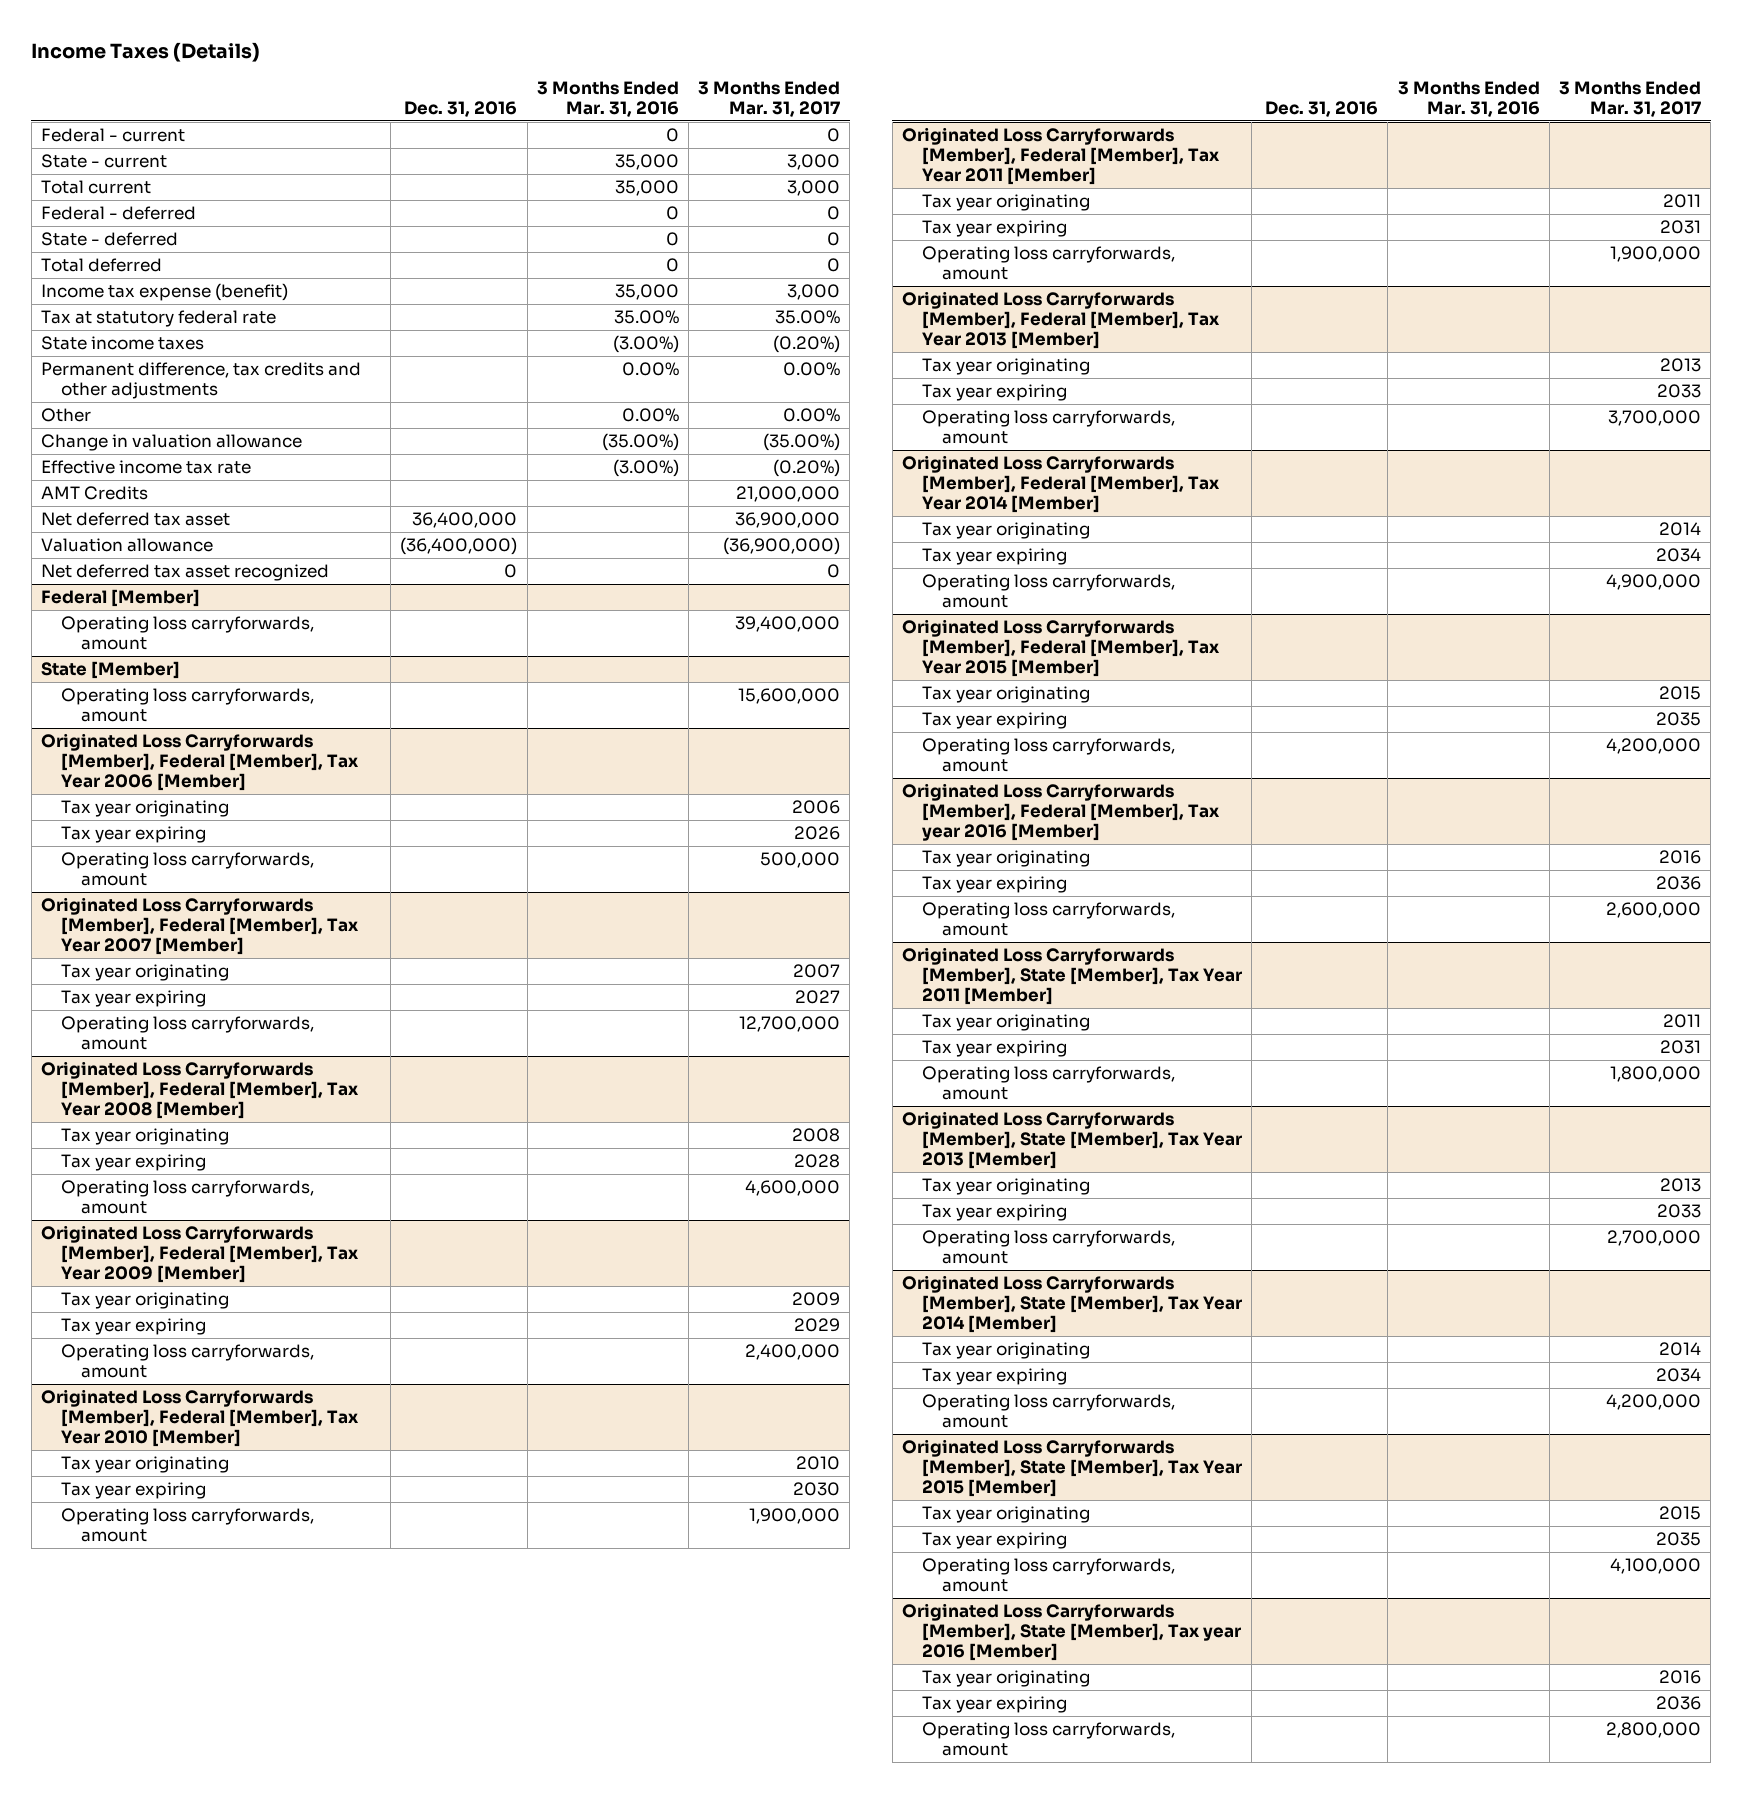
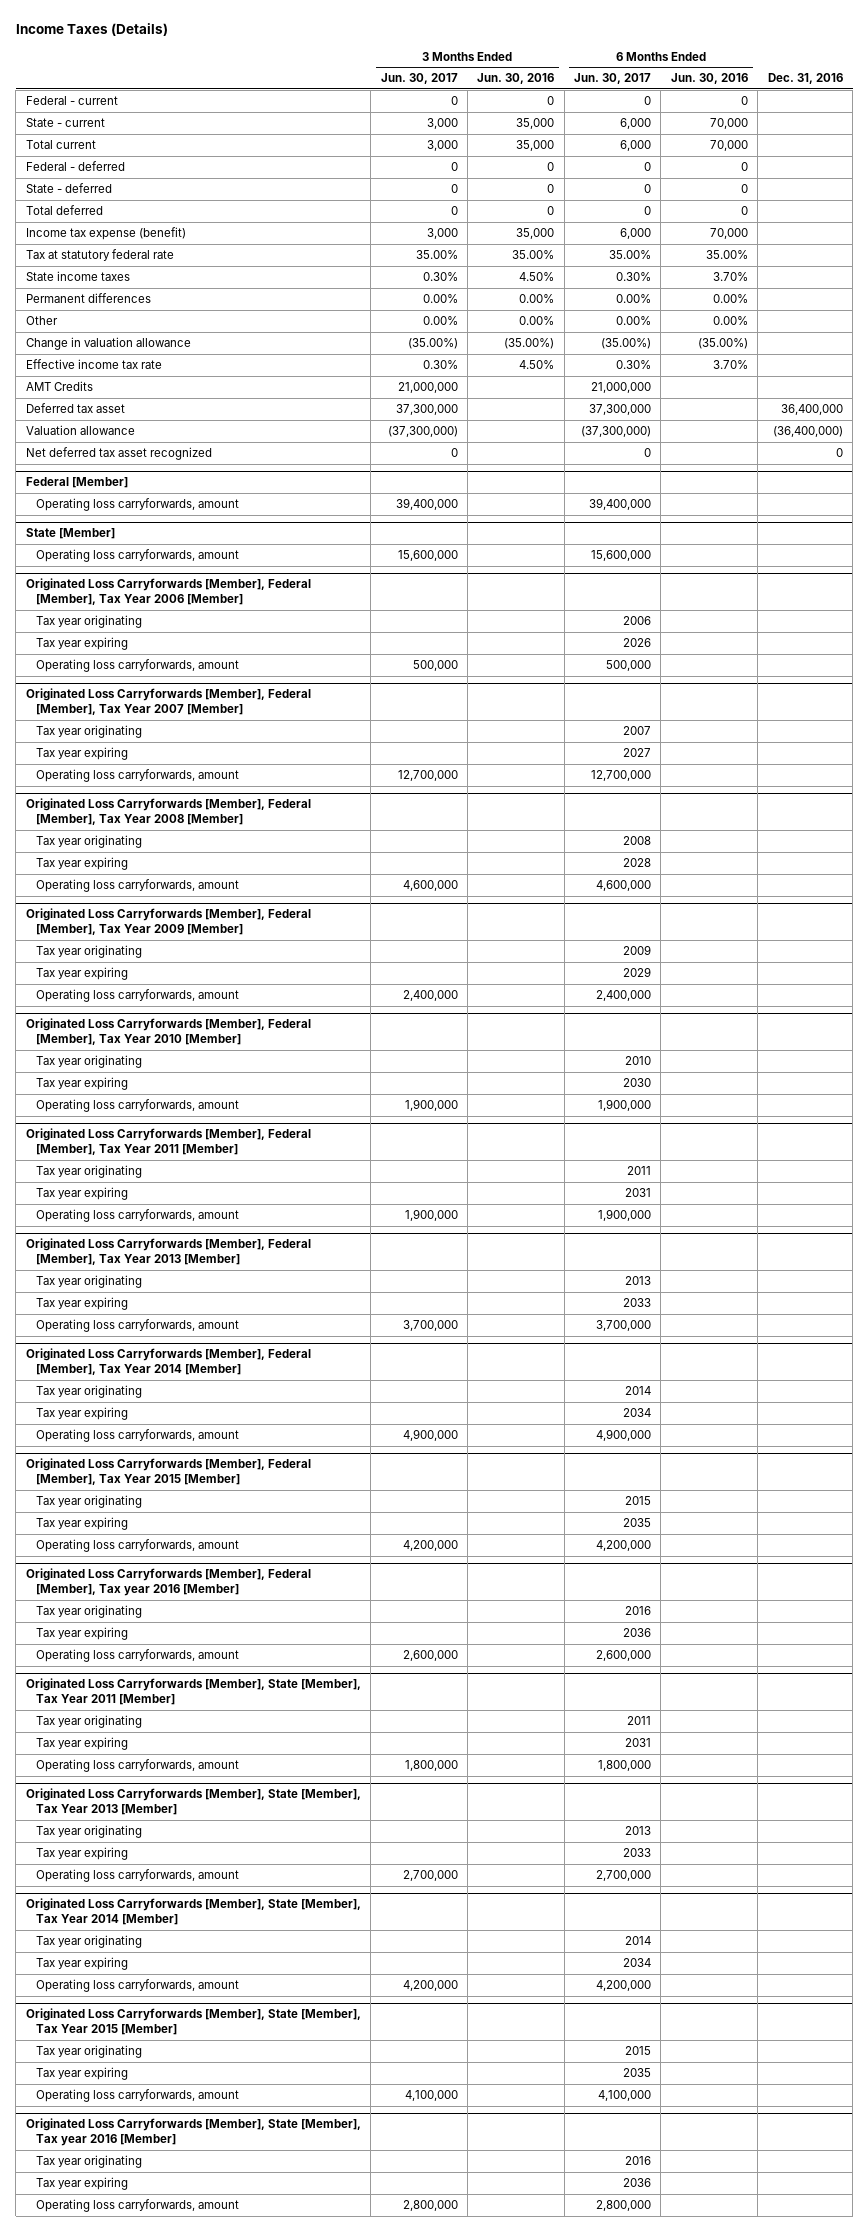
- | Dec. 31, 2016 | 3 Months Ended Mar. 31, 2016 | 3 Months Ended Mar. 31, 2017
+ | 3 Months Ended Jun. 30, 2017 | 3 Months Ended Jun. 30, 2016 | 6 Months Ended Jun. 30, 2017 | 6 Months Ended Jun. 30, 2016 | Dec. 31, 2016
- Permanent difference, tax credits and other adjustments | | 0.00% | 0.00%
+ Permanent differences | 0.00% | 0.00% | 0.00% | 0.00% |
- Net deferred tax asset | 36,400,000 | | 36,900,000
+ Deferred tax asset | 37,300,000 | | 37,300,000 | | 36,400,000

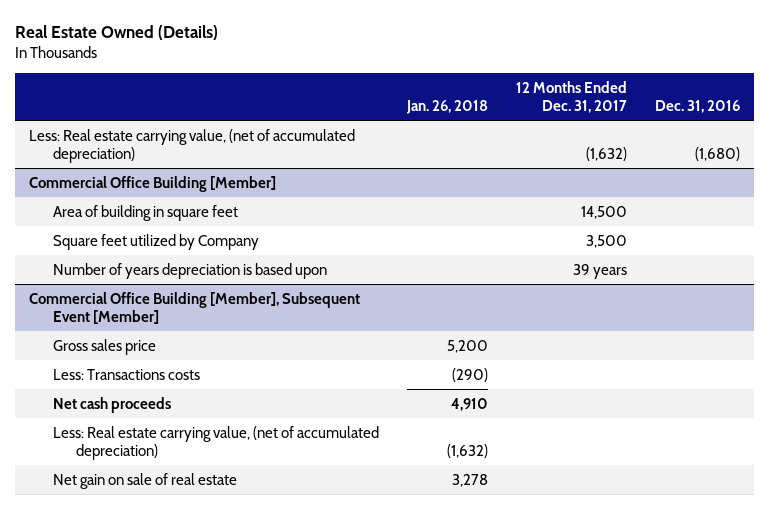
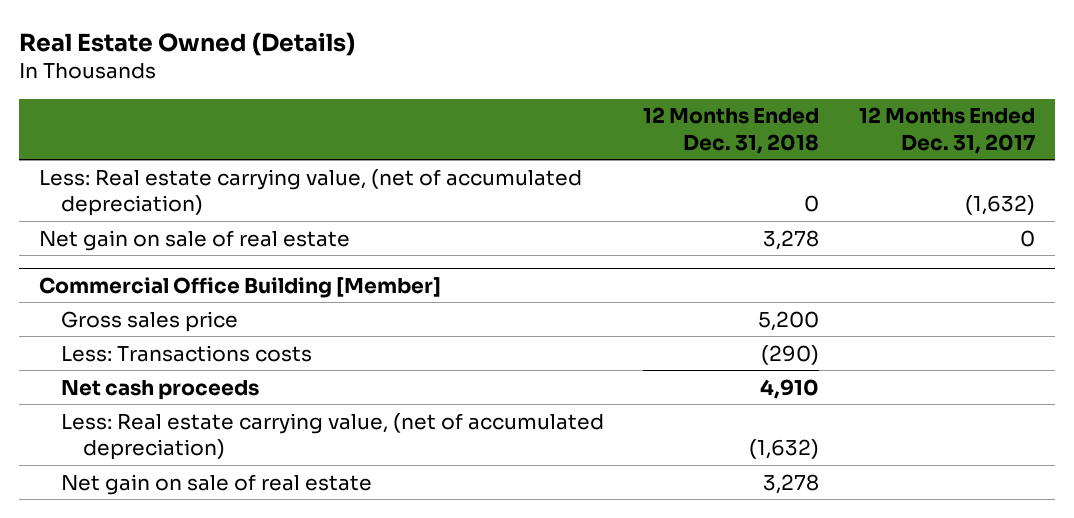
- | Jan. 26, 2018 | 12 Months Ended Dec. 31, 2017 | Dec. 31, 2016
+ | 12 Months Ended Dec. 31, 2018 | 12 Months Ended Dec. 31, 2017
+ Net gain on sale of real estate | 3,278 | 0
@ Commercial Office Building [Member]
- Area of building in square feet | | 14,500 |
- Square feet utilized by Company | | 3,500 |
- Number of years depreciation is based upon | | 39 years |
- Commercial Office Building [Member], Subsequent Event [Member]
- Gross sales price | 5,200 | |
- Less: Transactions costs | (290) | |
- Net cash proceeds | 4,910 | |
- Less: Real estate carrying value, (net of accumulated depreciation) | (1,632) | |
- Net gain on sale of real estate | 3,278 | |
@ Commercial Office Building [Member]
+ Gross sales price | 5,200 |
+ Less: Transactions costs | (290) |
+ Net cash proceeds | 4,910 |
+ Less: Real estate carrying value, (net of accumulated depreciation) | (1,632) |
+ Net gain on sale of real estate | 3,278 |

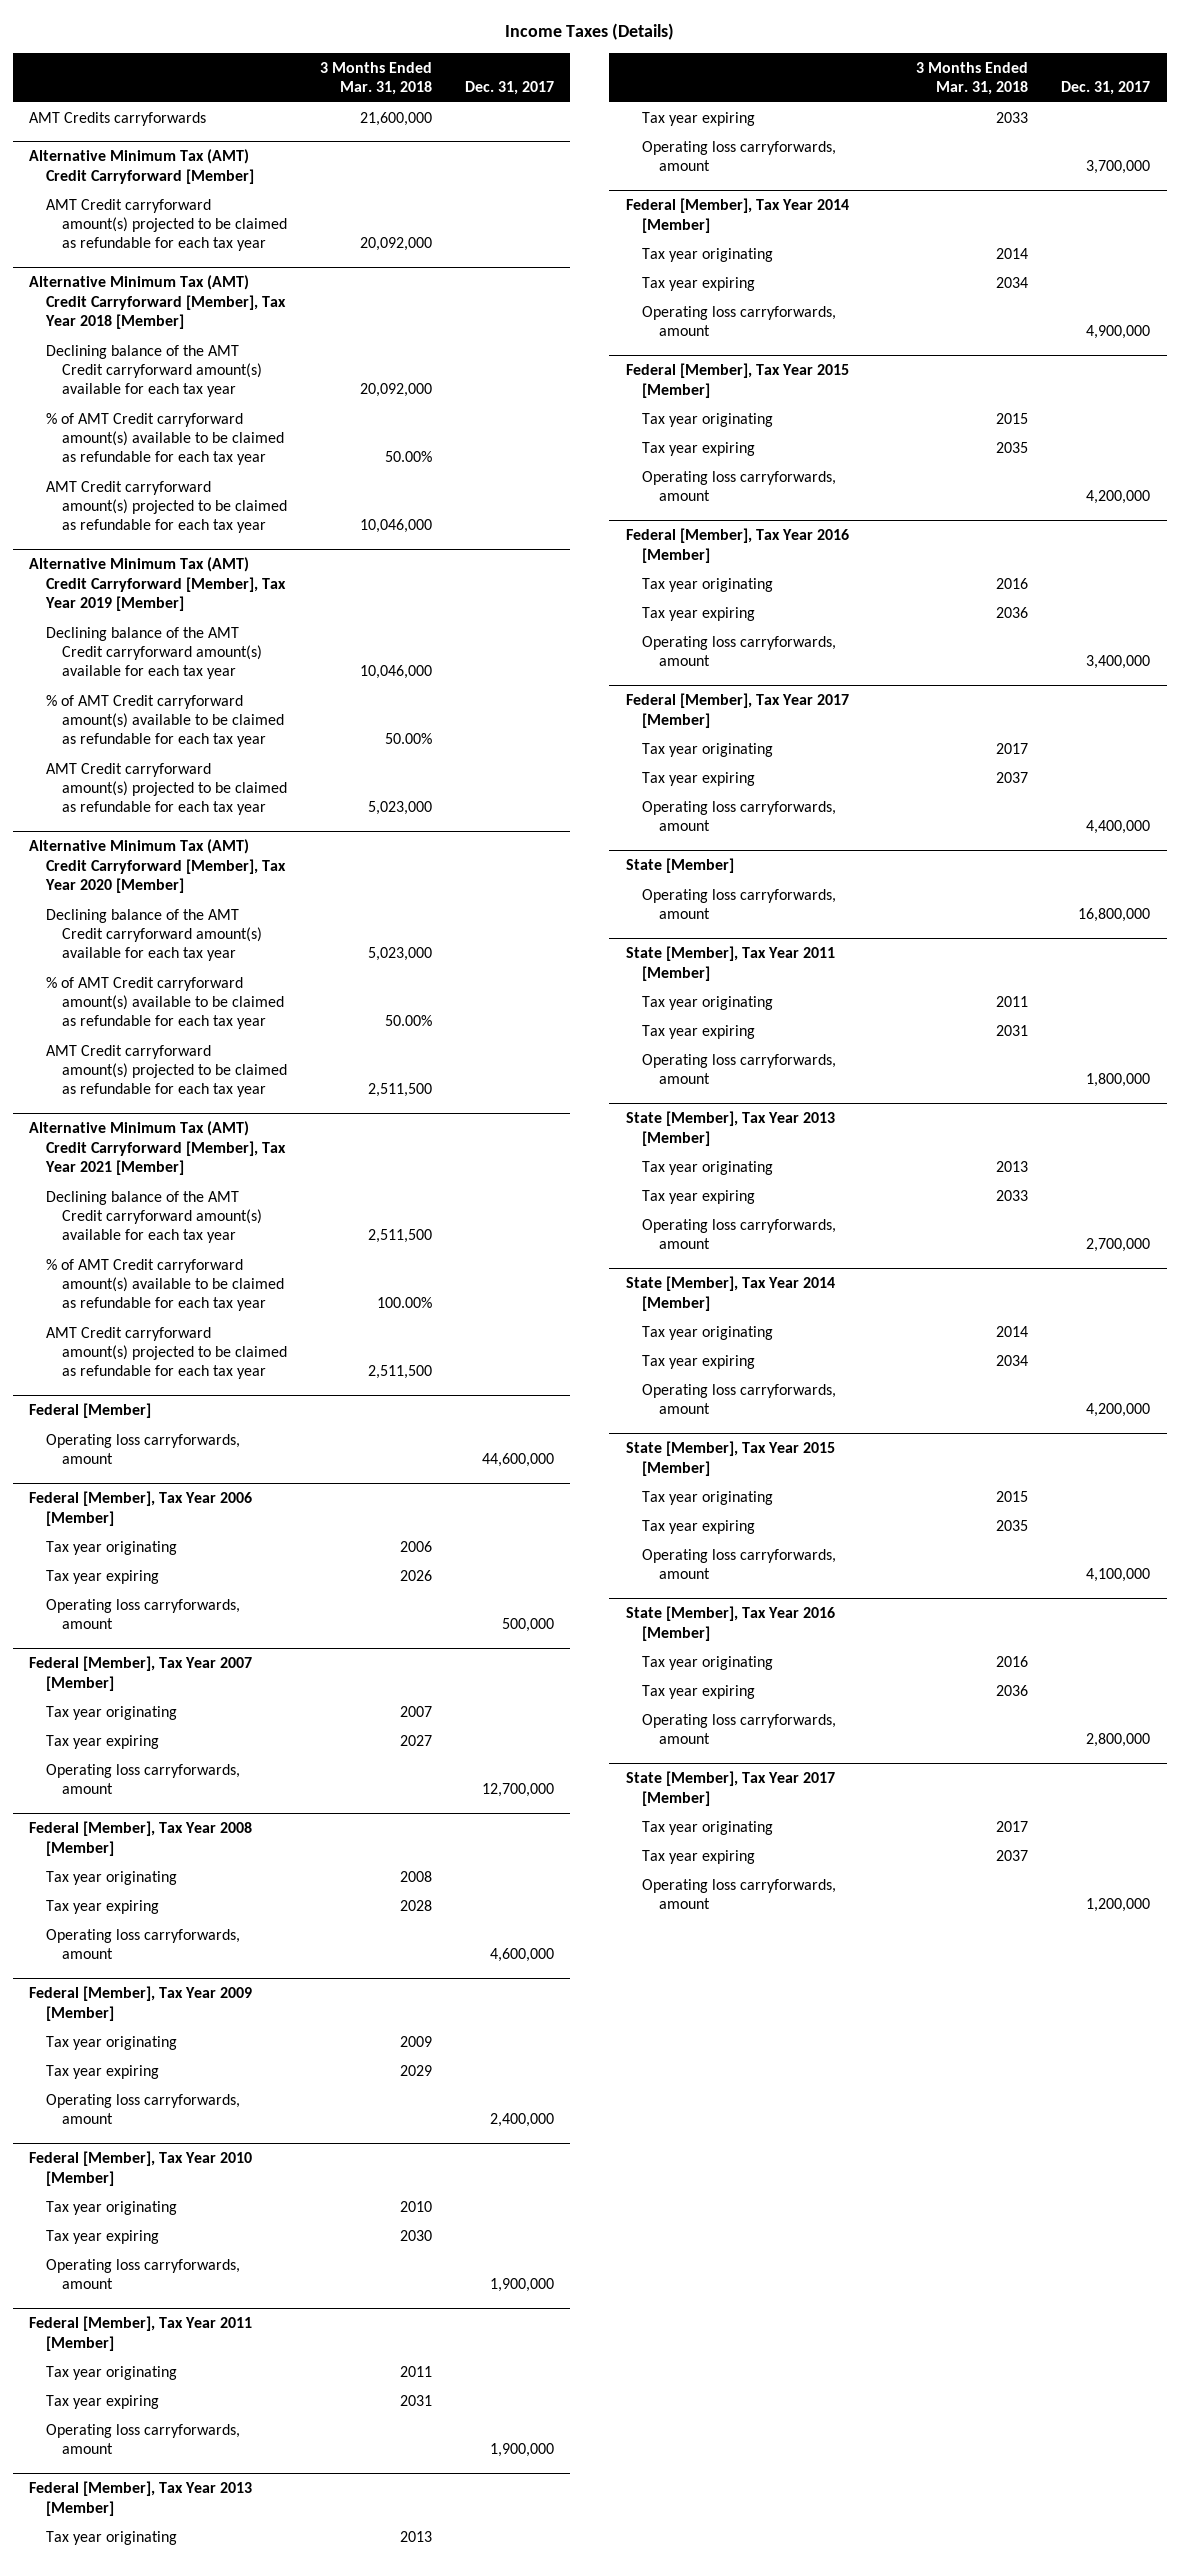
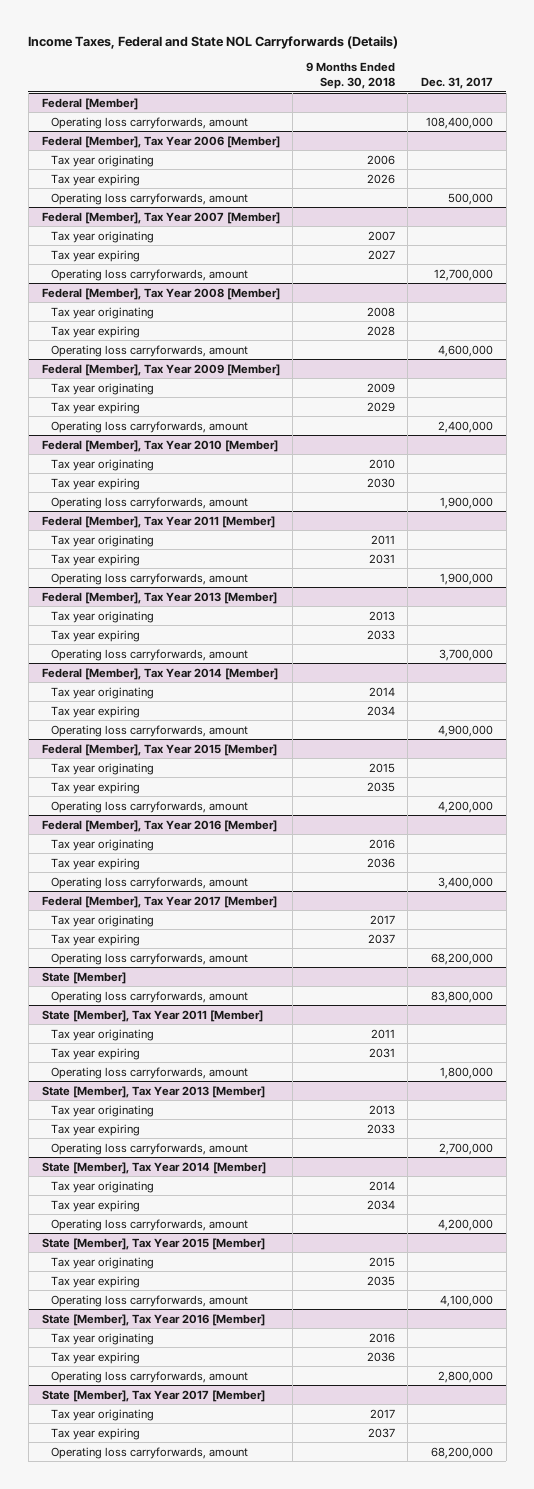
- Income Taxes (Details)
+ Income Taxes, Federal and State NOL Carryforwards (Details)
- | 3 Months Ended Mar. 31, 2018 | Dec. 31, 2017
+ | 9 Months Ended Sep. 30, 2018 | Dec. 31, 2017
- AMT Credits carryforwards | 21,600,000 |
- Alternative Minimum Tax (AMT) Credit Carryforward [Member]
- AMT Credit carryforward amount(s) projected to be claimed as refundable for each tax year | 20,092,000 |
- Alternative Minimum Tax (AMT) Credit Carryforward [Member], Tax Year 2018 [Member]
- Declining balance of the AMT Credit carryforward amount(s) available for each tax year | 20,092,000 |
- % of AMT Credit carryforward amount(s) available to be claimed as refundable for each tax year | 50.00% |
- AMT Credit carryforward amount(s) projected to be claimed as refundable for each tax year | 10,046,000 |
- Alternative Minimum Tax (AMT) Credit Carryforward [Member], Tax Year 2019 [Member]
- Declining balance of the AMT Credit carryforward amount(s) available for each tax year | 10,046,000 |
- % of AMT Credit carryforward amount(s) available to be claimed as refundable for each tax year | 50.00% |
- AMT Credit carryforward amount(s) projected to be claimed as refundable for each tax year | 5,023,000 |
- Alternative Minimum Tax (AMT) Credit Carryforward [Member], Tax Year 2020 [Member]
- Declining balance of the AMT Credit carryforward amount(s) available for each tax year | 5,023,000 |
- % of AMT Credit carryforward amount(s) available to be claimed as refundable for each tax year | 50.00% |
- AMT Credit carryforward amount(s) projected to be claimed as refundable for each tax year | 2,511,500 |
- Alternative Minimum Tax (AMT) Credit Carryforward [Member], Tax Year 2021 [Member]
- Declining balance of the AMT Credit carryforward amount(s) available for each tax year | 2,511,500 |
- % of AMT Credit carryforward amount(s) available to be claimed as refundable for each tax year | 100.00% |
- AMT Credit carryforward amount(s) projected to be claimed as refundable for each tax year | 2,511,500 |
@ Federal [Member]
- Operating loss carryforwards, amount | | 44,600,000
+ Operating loss carryforwards, amount | | 108,400,000
@ Federal [Member], Tax Year 2017 [Member]
- Operating loss carryforwards, amount | | 4,400,000
+ Operating loss carryforwards, amount | | 68,200,000
@ State [Member]
- Operating loss carryforwards, amount | | 16,800,000
+ Operating loss carryforwards, amount | | 83,800,000
@ State [Member], Tax Year 2017 [Member]
- Operating loss carryforwards, amount | | 1,200,000
+ Operating loss carryforwards, amount | | 68,200,000

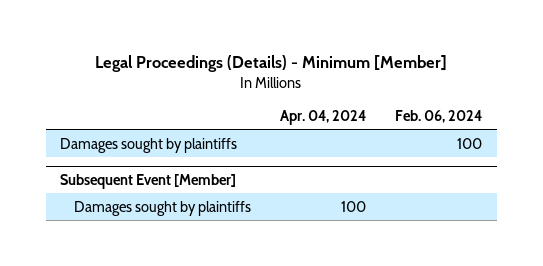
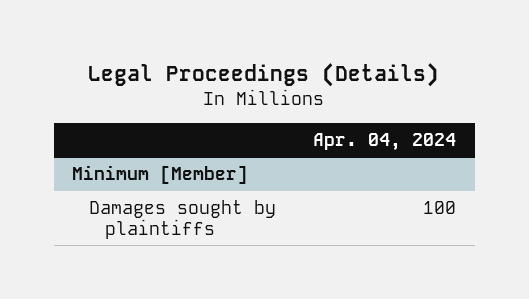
- Legal Proceedings (Details) - Minimum [Member]
+ Legal Proceedings (Details)
- | Apr. 04, 2024 | Feb. 06, 2024
+ | Apr. 04, 2024
- Damages sought by plaintiffs | | 100
- Subsequent Event [Member]
+ Minimum [Member]

